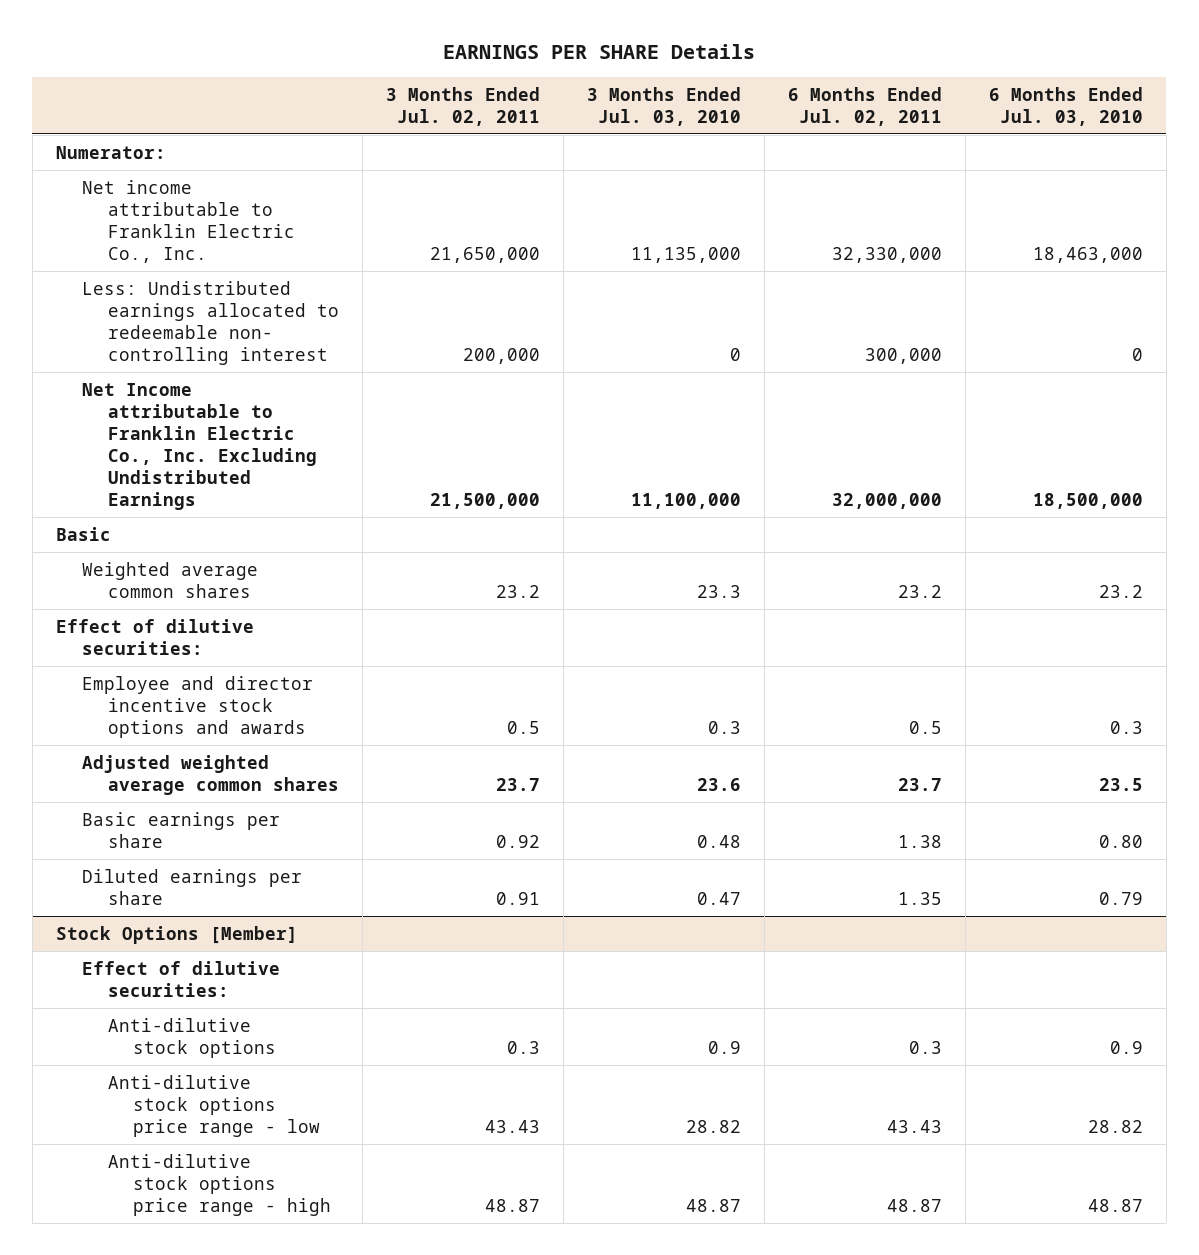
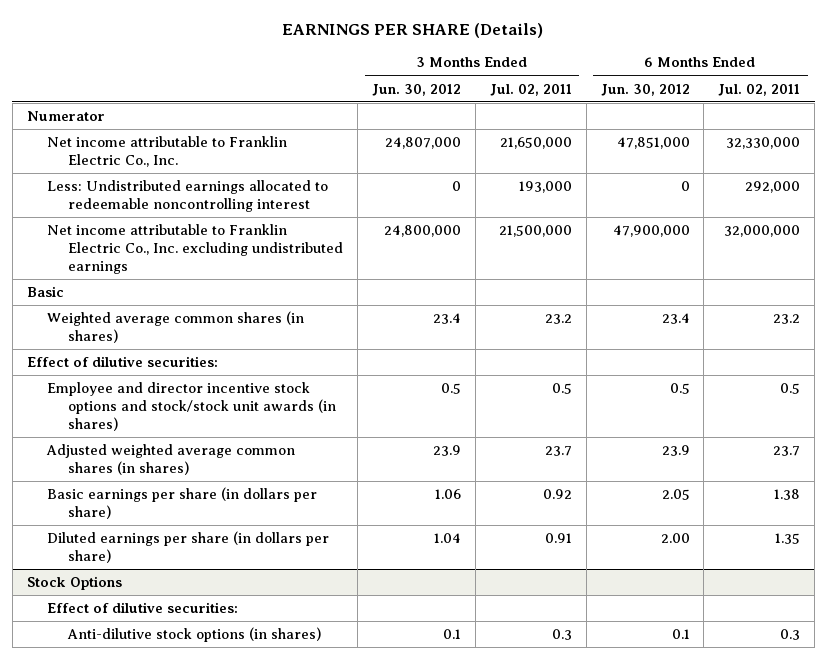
- EARNINGS PER SHARE Details
+ EARNINGS PER SHARE (Details)
- | 3 Months Ended Jul. 02, 2011 | 3 Months Ended Jul. 03, 2010 | 6 Months Ended Jul. 02, 2011 | 6 Months Ended Jul. 03, 2010
+ | 3 Months Ended Jun. 30, 2012 | 3 Months Ended Jul. 02, 2011 | 6 Months Ended Jun. 30, 2012 | 6 Months Ended Jul. 02, 2011
- Numerator:
+ Numerator
- Less: Undistributed earnings allocated to redeemable non- controlling interest | 200,000 | 0 | 300,000 | 0
- Net Income attributable to Franklin Electric Co., Inc. Excluding Undistributed Earnings | 21,500,000 | 11,100,000 | 32,000,000 | 18,500,000
+ Less: Undistributed earnings allocated to redeemable noncontrolling interest | 0 | 193,000 | 0 | 292,000
+ Net income attributable to Franklin Electric Co., Inc. excluding undistributed earnings | 24,800,000 | 21,500,000 | 47,900,000 | 32,000,000
- Weighted average common shares | 23.2 | 23.3 | 23.2 | 23.2
+ Weighted average common shares (in shares) | 23.4 | 23.2 | 23.4 | 23.2
- Employee and director incentive stock options and awards | 0.5 | 0.3 | 0.5 | 0.3
- Adjusted weighted average common shares | 23.7 | 23.6 | 23.7 | 23.5
- Basic earnings per share | 0.92 | 0.48 | 1.38 | 0.80
- Diluted earnings per share | 0.91 | 0.47 | 1.35 | 0.79
- Stock Options [Member]
+ Employee and director incentive stock options and stock/stock unit awards (in shares) | 0.5 | 0.5 | 0.5 | 0.5
+ Adjusted weighted average common shares (in shares) | 23.9 | 23.7 | 23.9 | 23.7
+ Basic earnings per share (in dollars per share) | 1.06 | 0.92 | 2.05 | 1.38
+ Diluted earnings per share (in dollars per share) | 1.04 | 0.91 | 2.00 | 1.35
+ Stock Options
- Anti-dilutive stock options | 0.3 | 0.9 | 0.3 | 0.9
- Anti-dilutive stock options price range - low | 43.43 | 28.82 | 43.43 | 28.82
- Anti-dilutive stock options price range - high | 48.87 | 48.87 | 48.87 | 48.87
+ Anti-dilutive stock options (in shares) | 0.1 | 0.3 | 0.1 | 0.3

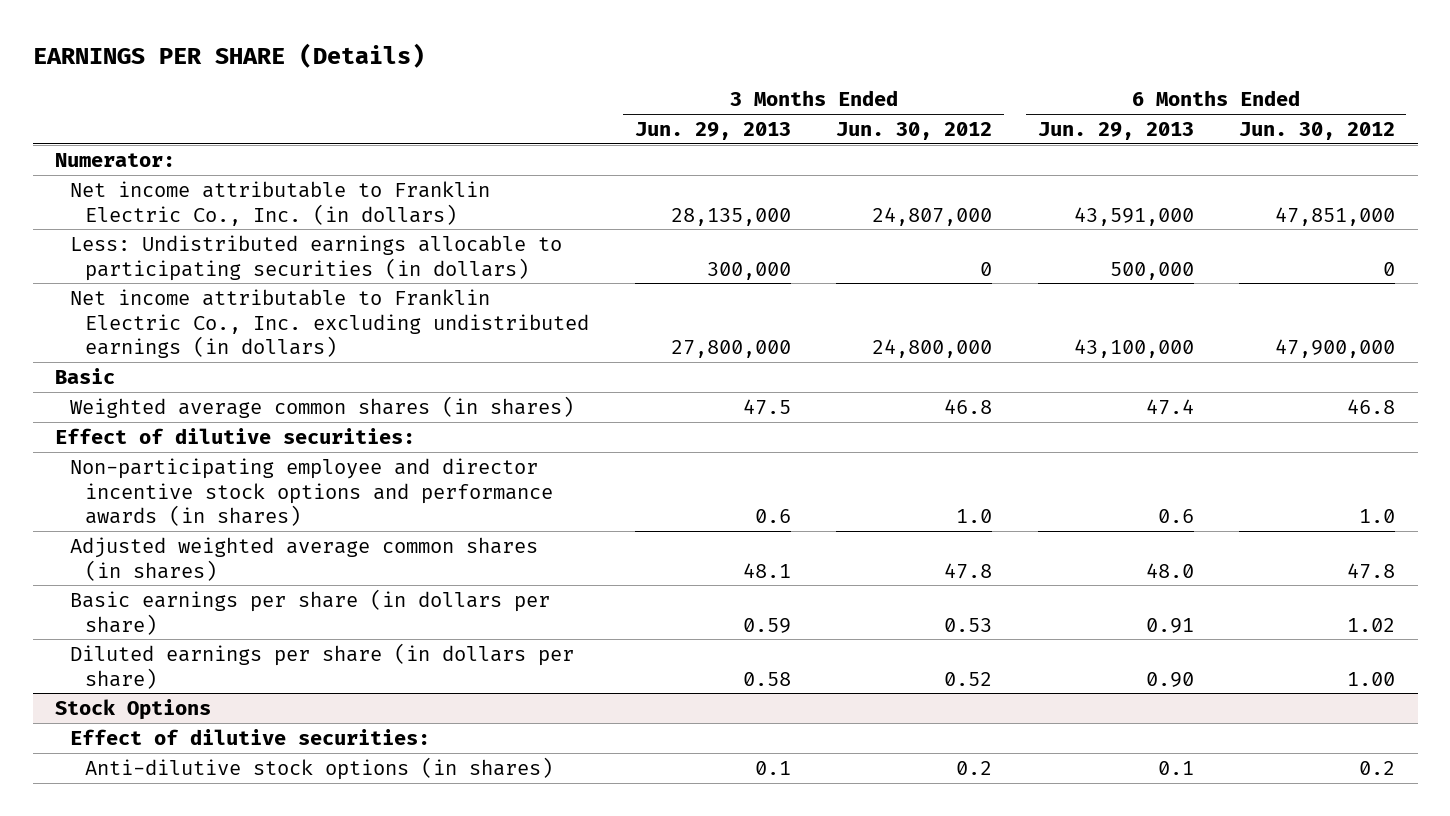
- | 3 Months Ended Jun. 30, 2012 | 3 Months Ended Jul. 02, 2011 | 6 Months Ended Jun. 30, 2012 | 6 Months Ended Jul. 02, 2011
+ | 3 Months Ended Jun. 29, 2013 | 3 Months Ended Jun. 30, 2012 | 6 Months Ended Jun. 29, 2013 | 6 Months Ended Jun. 30, 2012
- Numerator
- Net income attributable to Franklin Electric Co., Inc. | 24,807,000 | 21,650,000 | 47,851,000 | 32,330,000
- Less: Undistributed earnings allocated to redeemable noncontrolling interest | 0 | 193,000 | 0 | 292,000
- Net income attributable to Franklin Electric Co., Inc. excluding undistributed earnings | 24,800,000 | 21,500,000 | 47,900,000 | 32,000,000
+ Numerator:
+ Net income attributable to Franklin Electric Co., Inc. (in dollars) | 28,135,000 | 24,807,000 | 43,591,000 | 47,851,000
+ Less: Undistributed earnings allocable to participating securities (in dollars) | 300,000 | 0 | 500,000 | 0
+ Net income attributable to Franklin Electric Co., Inc. excluding undistributed earnings (in dollars) | 27,800,000 | 24,800,000 | 43,100,000 | 47,900,000
- Weighted average common shares (in shares) | 23.4 | 23.2 | 23.4 | 23.2
+ Weighted average common shares (in shares) | 47.5 | 46.8 | 47.4 | 46.8
- Employee and director incentive stock options and stock/stock unit awards (in shares) | 0.5 | 0.5 | 0.5 | 0.5
- Adjusted weighted average common shares (in shares) | 23.9 | 23.7 | 23.9 | 23.7
- Basic earnings per share (in dollars per share) | 1.06 | 0.92 | 2.05 | 1.38
- Diluted earnings per share (in dollars per share) | 1.04 | 0.91 | 2.00 | 1.35
+ Non-participating employee and director incentive stock options and performance awards (in shares) | 0.6 | 1.0 | 0.6 | 1.0
+ Adjusted weighted average common shares (in shares) | 48.1 | 47.8 | 48.0 | 47.8
+ Basic earnings per share (in dollars per share) | 0.59 | 0.53 | 0.91 | 1.02
+ Diluted earnings per share (in dollars per share) | 0.58 | 0.52 | 0.90 | 1.00
@ Stock Options
- Anti-dilutive stock options (in shares) | 0.1 | 0.3 | 0.1 | 0.3
+ Anti-dilutive stock options (in shares) | 0.1 | 0.2 | 0.1 | 0.2

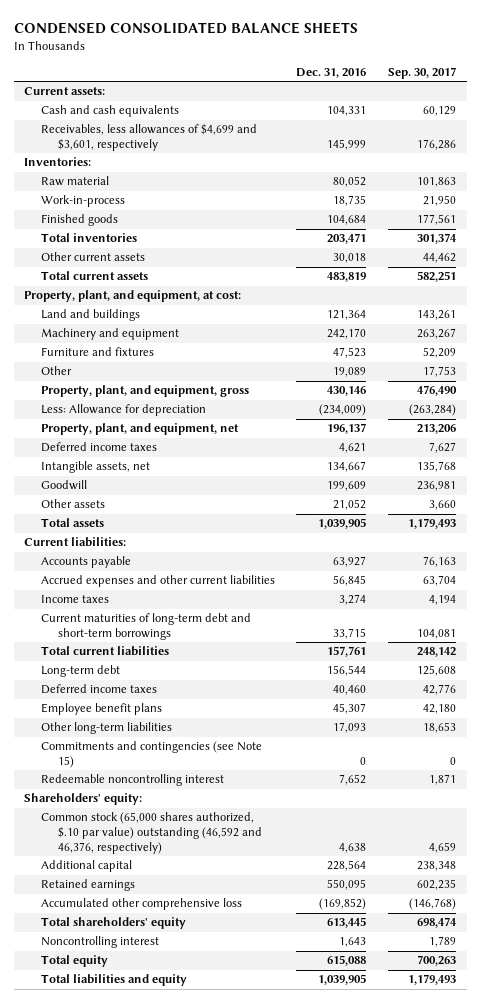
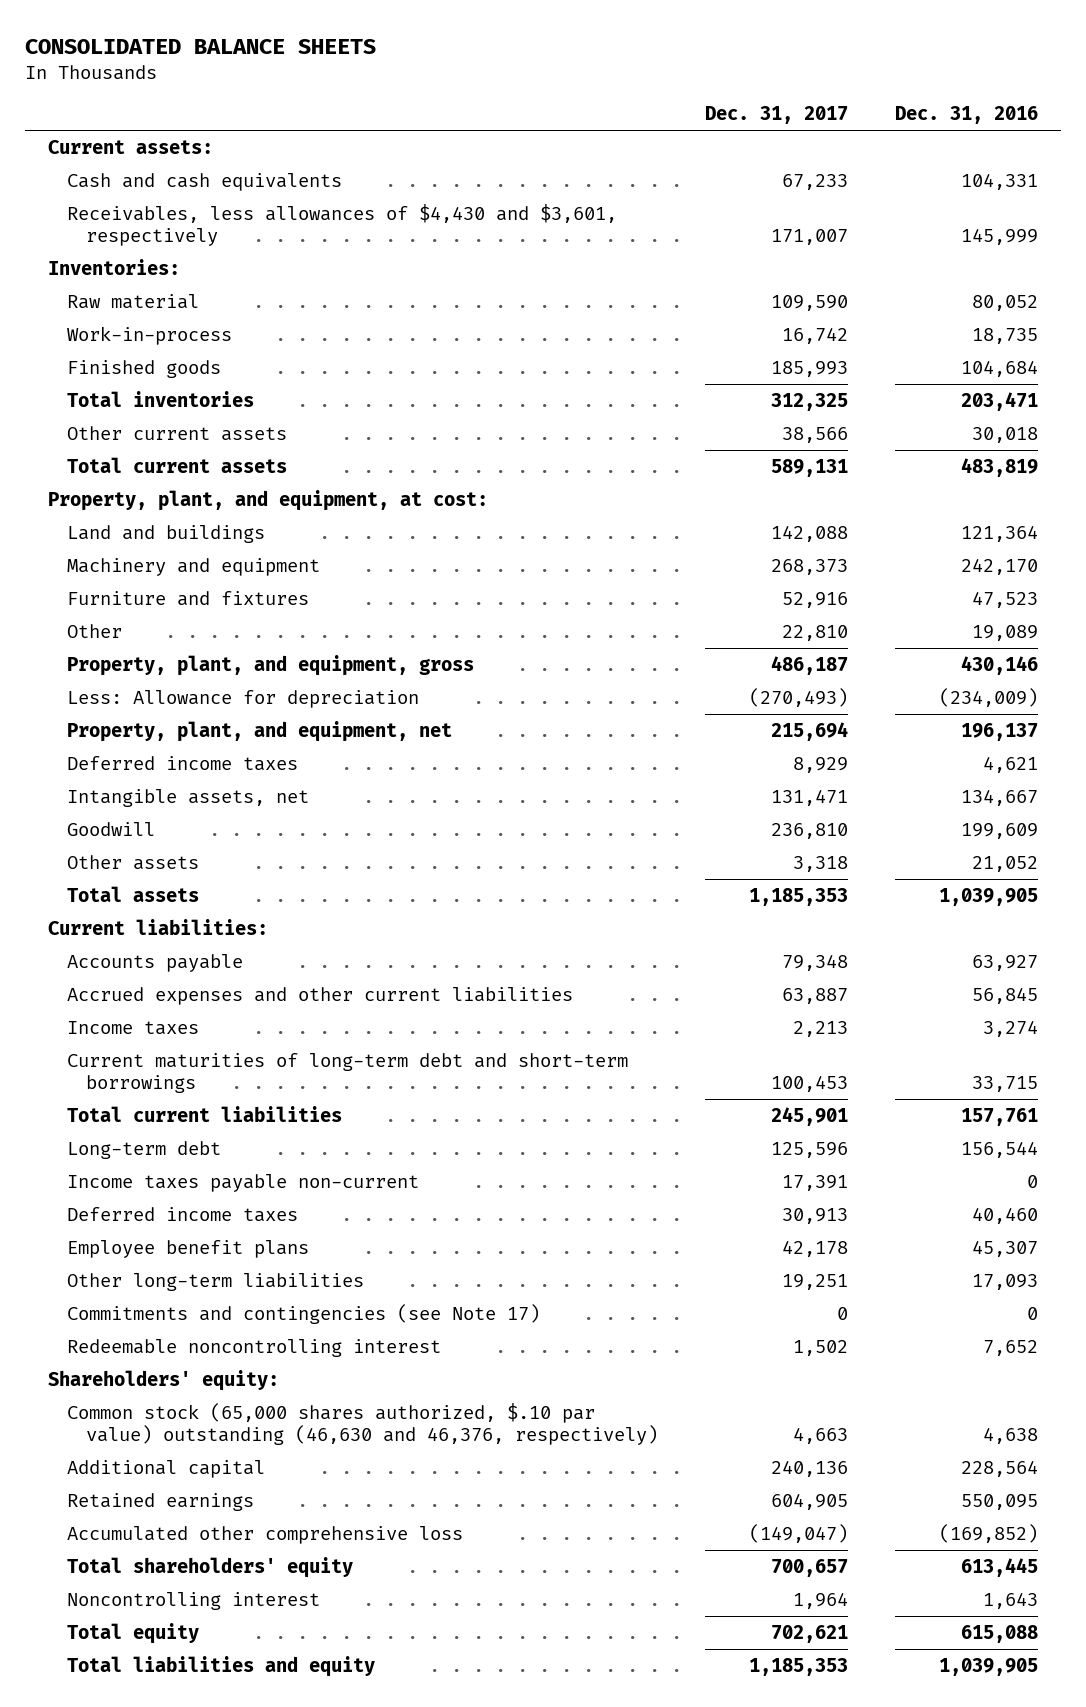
- CONDENSED CONSOLIDATED BALANCE SHEETS
+ CONSOLIDATED BALANCE SHEETS
- | Dec. 31, 2016 | Sep. 30, 2017
+ | Dec. 31, 2017 | Dec. 31, 2016
- Receivables, less allowances of $4,699 and $3,601, respectively | 145,999 | 176,286
+ Receivables, less allowances of $4,430 and $3,601, respectively | 171,007 | 145,999
+ Income taxes payable non-current | 17,391 | 0
- Commitments and contingencies (see Note 15) | 0 | 0
+ Commitments and contingencies (see Note 17) | 0 | 0
- Common stock (65,000 shares authorized, $.10 par value) outstanding (46,592 and 46,376, respectively) | 4,638 | 4,659
+ Common stock (65,000 shares authorized, $.10 par value) outstanding (46,630 and 46,376, respectively) | 4,663 | 4,638

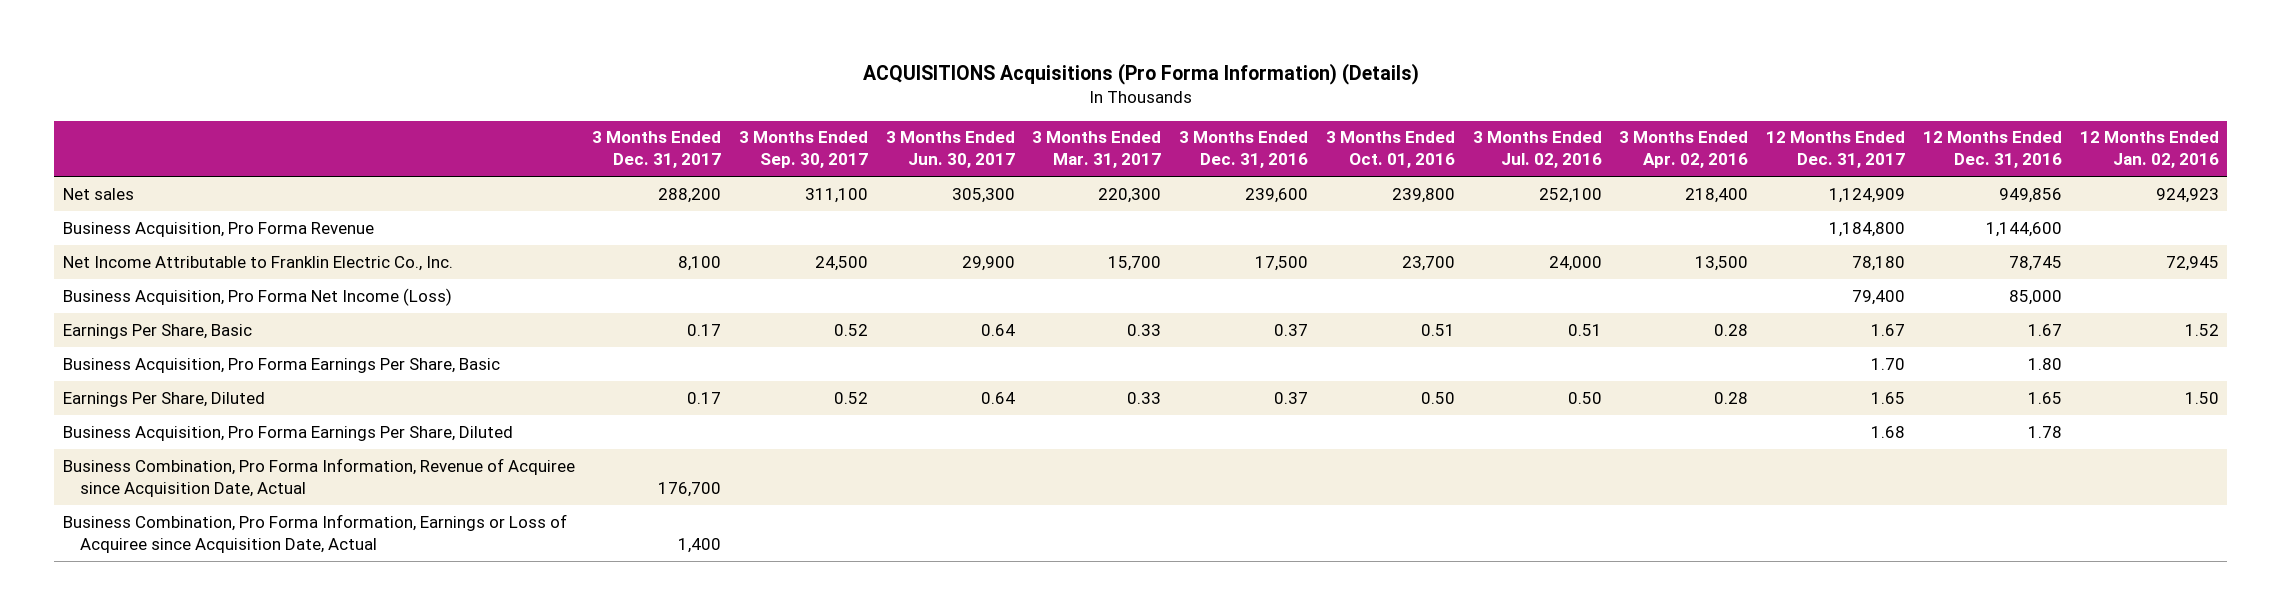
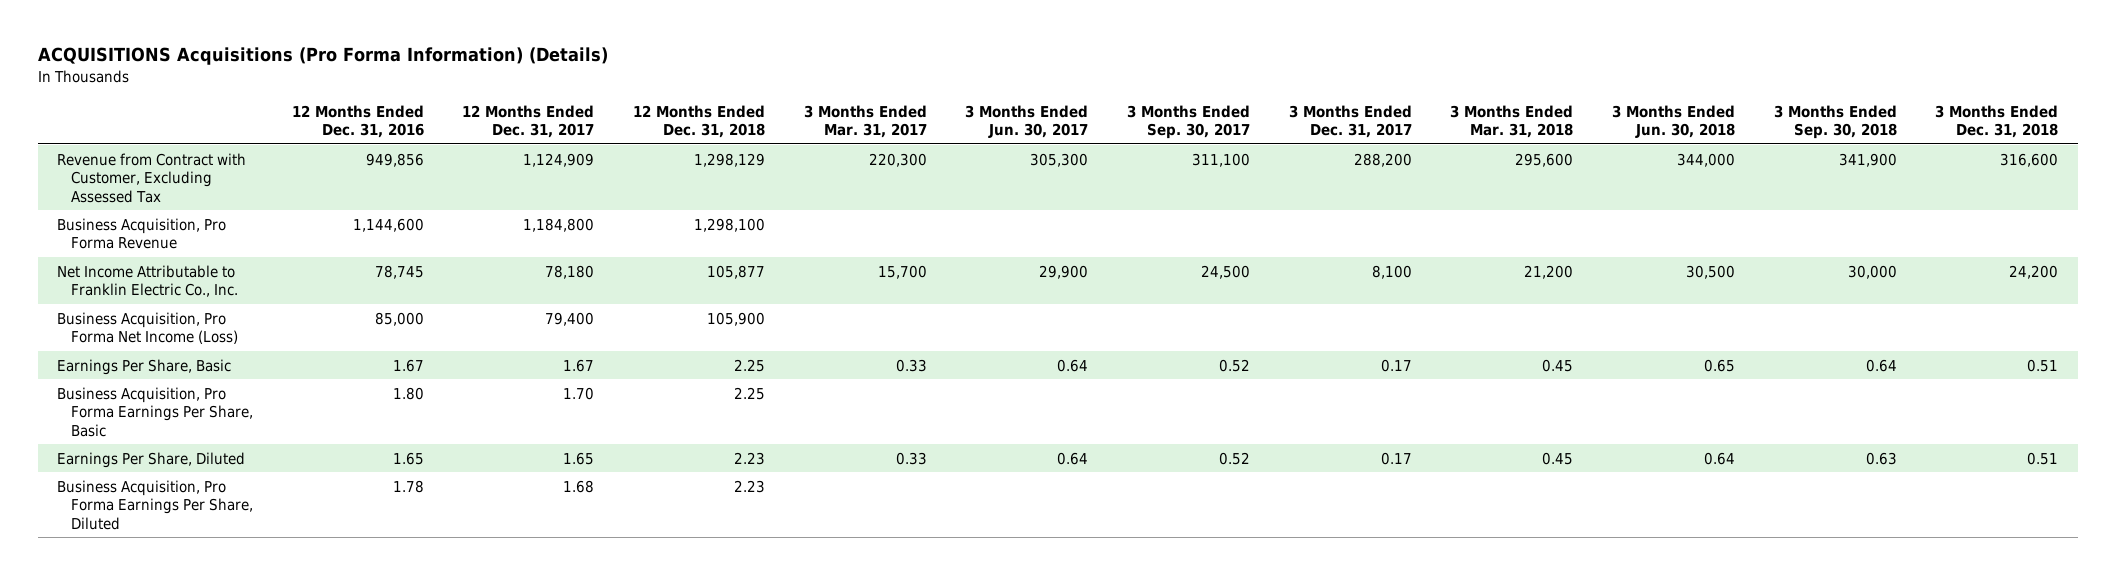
- | 3 Months Ended Dec. 31, 2017 | 3 Months Ended Sep. 30, 2017 | 3 Months Ended Jun. 30, 2017 | 3 Months Ended Mar. 31, 2017 | 3 Months Ended Dec. 31, 2016 | 3 Months Ended Oct. 01, 2016 | 3 Months Ended Jul. 02, 2016 | 3 Months Ended Apr. 02, 2016 | 12 Months Ended Dec. 31, 2017 | 12 Months Ended Dec. 31, 2016 | 12 Months Ended Jan. 02, 2016
+ | 12 Months Ended Dec. 31, 2016 | 12 Months Ended Dec. 31, 2017 | 12 Months Ended Dec. 31, 2018 | 3 Months Ended Mar. 31, 2017 | 3 Months Ended Jun. 30, 2017 | 3 Months Ended Sep. 30, 2017 | 3 Months Ended Dec. 31, 2017 | 3 Months Ended Mar. 31, 2018 | 3 Months Ended Jun. 30, 2018 | 3 Months Ended Sep. 30, 2018 | 3 Months Ended Dec. 31, 2018
- Net sales | 288,200 | 311,100 | 305,300 | 220,300 | 239,600 | 239,800 | 252,100 | 218,400 | 1,124,909 | 949,856 | 924,923
+ Revenue from Contract with Customer, Excluding Assessed Tax | 949,856 | 1,124,909 | 1,298,129 | 220,300 | 305,300 | 311,100 | 288,200 | 295,600 | 344,000 | 341,900 | 316,600
- Business Combination, Pro Forma Information, Revenue of Acquiree since Acquisition Date, Actual | 176,700 | | | | | | | | | |
- Business Combination, Pro Forma Information, Earnings or Loss of Acquiree since Acquisition Date, Actual | 1,400 | | | | | | | | | |

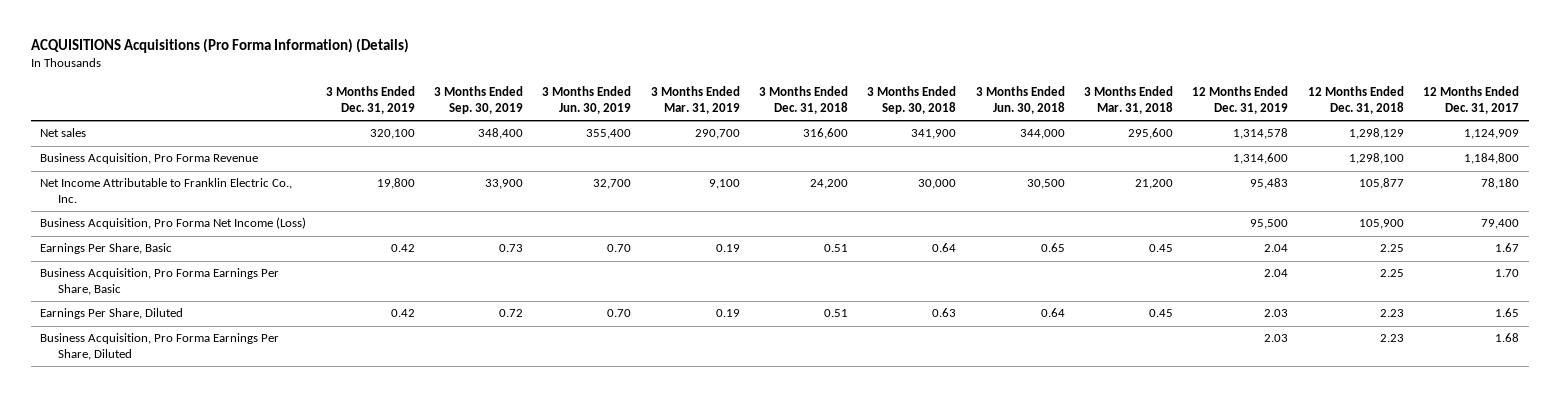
- | 12 Months Ended Dec. 31, 2016 | 12 Months Ended Dec. 31, 2017 | 12 Months Ended Dec. 31, 2018 | 3 Months Ended Mar. 31, 2017 | 3 Months Ended Jun. 30, 2017 | 3 Months Ended Sep. 30, 2017 | 3 Months Ended Dec. 31, 2017 | 3 Months Ended Mar. 31, 2018 | 3 Months Ended Jun. 30, 2018 | 3 Months Ended Sep. 30, 2018 | 3 Months Ended Dec. 31, 2018
+ | 3 Months Ended Dec. 31, 2019 | 3 Months Ended Sep. 30, 2019 | 3 Months Ended Jun. 30, 2019 | 3 Months Ended Mar. 31, 2019 | 3 Months Ended Dec. 31, 2018 | 3 Months Ended Sep. 30, 2018 | 3 Months Ended Jun. 30, 2018 | 3 Months Ended Mar. 31, 2018 | 12 Months Ended Dec. 31, 2019 | 12 Months Ended Dec. 31, 2018 | 12 Months Ended Dec. 31, 2017
- Revenue from Contract with Customer, Excluding Assessed Tax | 949,856 | 1,124,909 | 1,298,129 | 220,300 | 305,300 | 311,100 | 288,200 | 295,600 | 344,000 | 341,900 | 316,600
+ Net sales | 320,100 | 348,400 | 355,400 | 290,700 | 316,600 | 341,900 | 344,000 | 295,600 | 1,314,578 | 1,298,129 | 1,124,909

